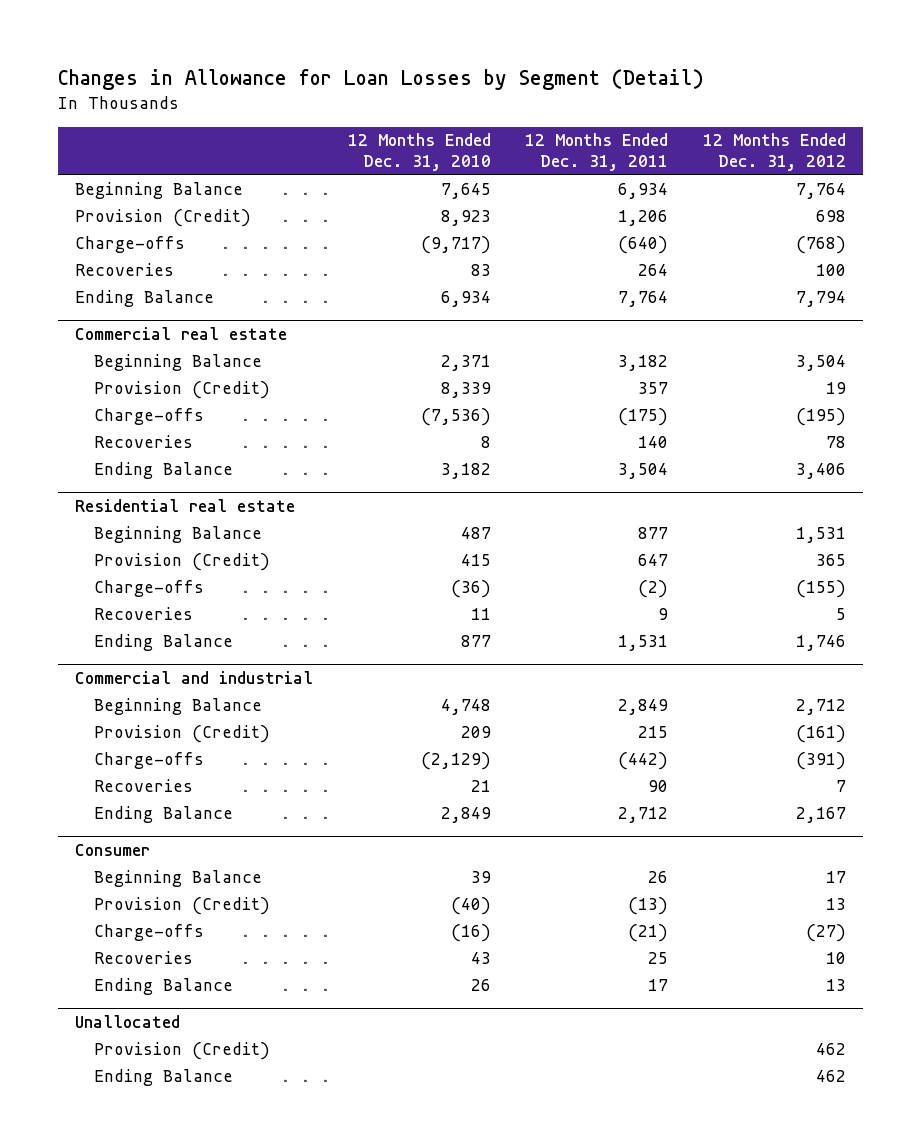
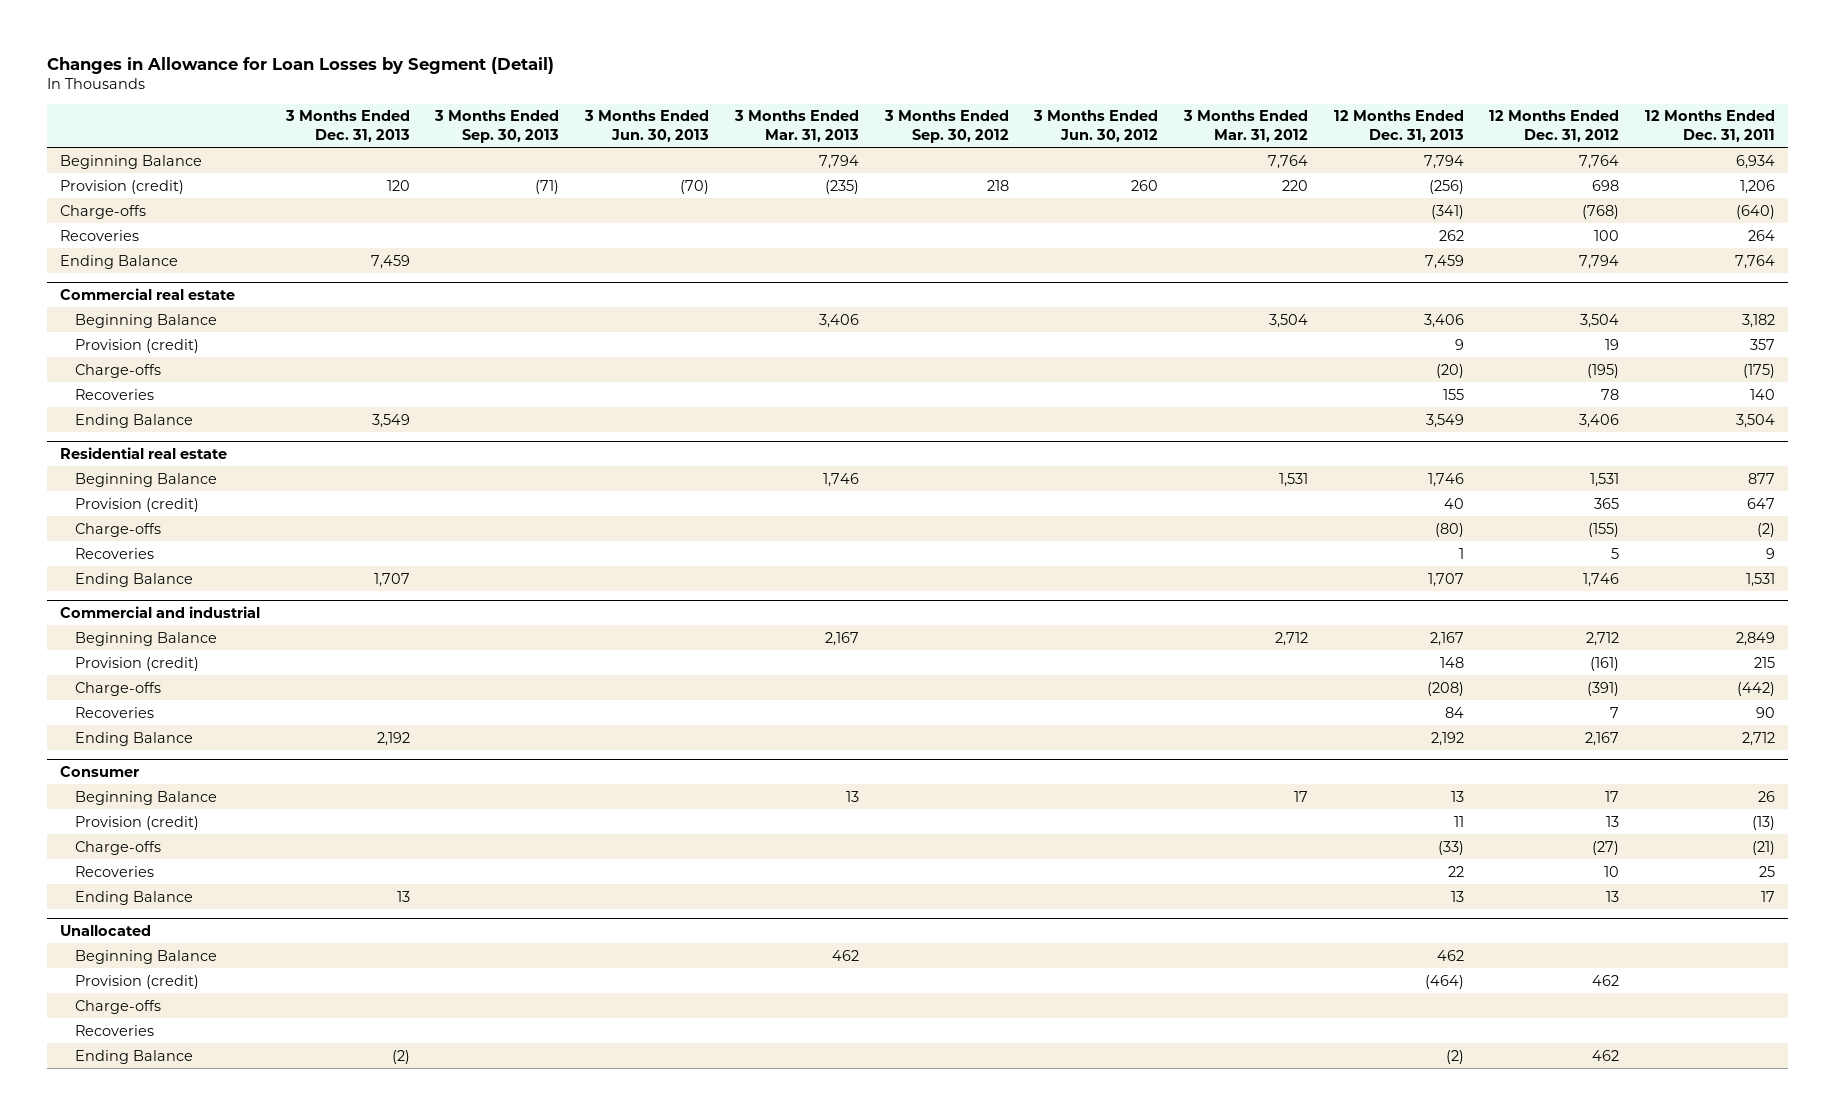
- | 12 Months Ended Dec. 31, 2010 | 12 Months Ended Dec. 31, 2011 | 12 Months Ended Dec. 31, 2012
+ | 3 Months Ended Dec. 31, 2013 | 3 Months Ended Sep. 30, 2013 | 3 Months Ended Jun. 30, 2013 | 3 Months Ended Mar. 31, 2013 | 3 Months Ended Sep. 30, 2012 | 3 Months Ended Jun. 30, 2012 | 3 Months Ended Mar. 31, 2012 | 12 Months Ended Dec. 31, 2013 | 12 Months Ended Dec. 31, 2012 | 12 Months Ended Dec. 31, 2011
- Provision (Credit) | 8,923 | 1,206 | 698
+ Provision (credit) | 120 | (71) | (70) | (235) | 218 | 260 | 220 | (256) | 698 | 1,206
@ Commercial real estate
- Provision (Credit) | 8,339 | 357 | 19
+ Provision (credit) | | | | | | | | 9 | 19 | 357
@ Residential real estate
- Provision (Credit) | 415 | 647 | 365
+ Provision (credit) | | | | | | | | 40 | 365 | 647
@ Commercial and industrial
- Provision (Credit) | 209 | 215 | (161)
+ Provision (credit) | | | | | | | | 148 | (161) | 215
@ Consumer
- Provision (Credit) | (40) | (13) | 13
+ Provision (credit) | | | | | | | | 11 | 13 | (13)
@ Unallocated
- Provision (Credit) | | | 462
+ Beginning Balance | | | | 462 | | | | 462 | |
+ Provision (credit) | | | | | | | | (464) | 462 |
+ Charge-offs
+ Recoveries

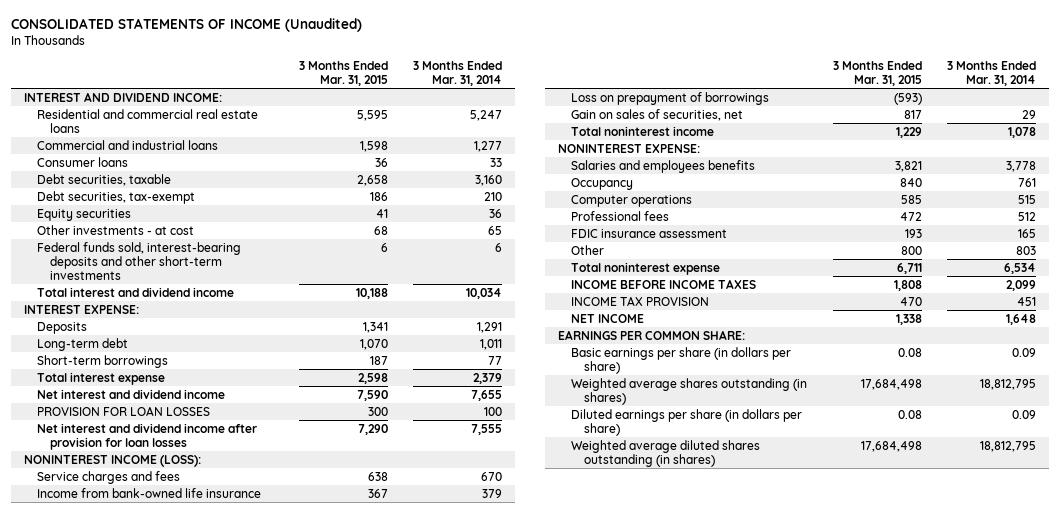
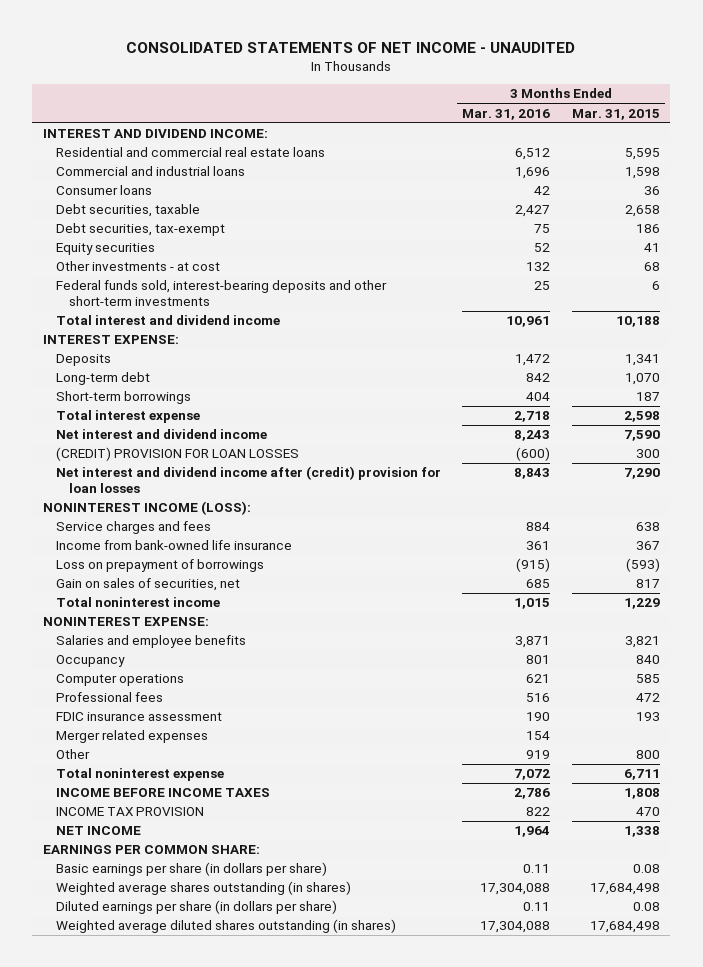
- CONSOLIDATED STATEMENTS OF INCOME (Unaudited)
+ CONSOLIDATED STATEMENTS OF NET INCOME - UNAUDITED
- | 3 Months Ended Mar. 31, 2015 | 3 Months Ended Mar. 31, 2014
+ | 3 Months Ended Mar. 31, 2016 | 3 Months Ended Mar. 31, 2015
- PROVISION FOR LOAN LOSSES | 300 | 100
- Net interest and dividend income after provision for loan losses | 7,290 | 7,555
+ (CREDIT) PROVISION FOR LOAN LOSSES | (600) | 300
+ Net interest and dividend income after (credit) provision for loan losses | 8,843 | 7,290
- Salaries and employees benefits | 3,821 | 3,778
+ Salaries and employee benefits | 3,871 | 3,821
+ Merger related expenses | 154 |

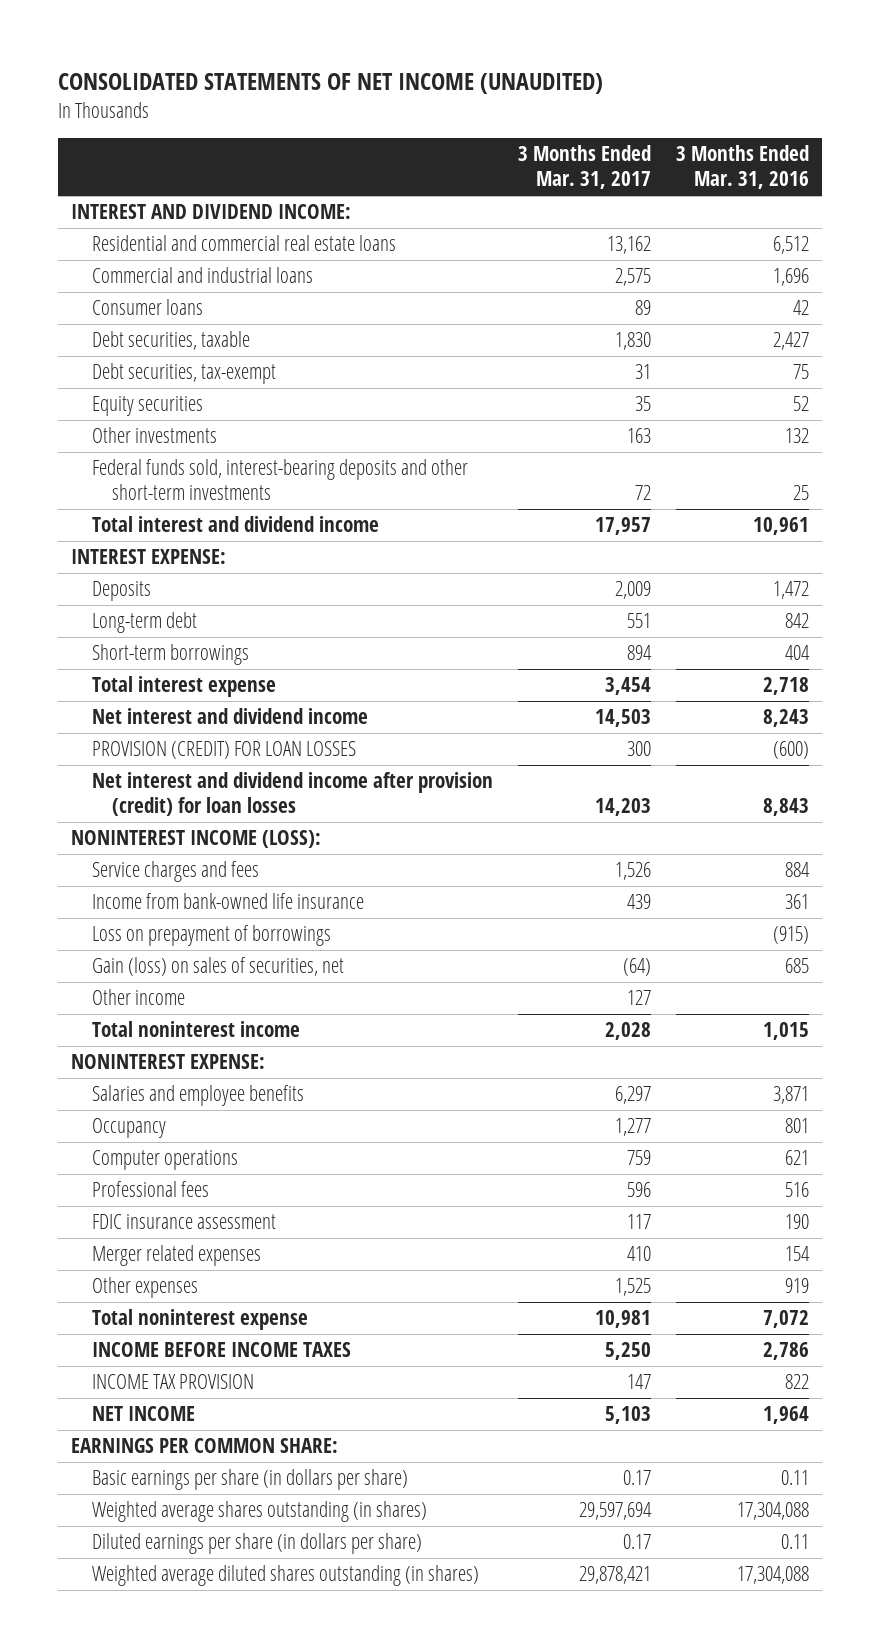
- CONSOLIDATED STATEMENTS OF NET INCOME - UNAUDITED
+ CONSOLIDATED STATEMENTS OF NET INCOME (UNAUDITED)
- | 3 Months Ended Mar. 31, 2016 | 3 Months Ended Mar. 31, 2015
+ | 3 Months Ended Mar. 31, 2017 | 3 Months Ended Mar. 31, 2016
- Other investments - at cost | 132 | 68
+ Other investments | 163 | 132
- (CREDIT) PROVISION FOR LOAN LOSSES | (600) | 300
- Net interest and dividend income after (credit) provision for loan losses | 8,843 | 7,290
+ PROVISION (CREDIT) FOR LOAN LOSSES | 300 | (600)
+ Net interest and dividend income after provision (credit) for loan losses | 14,203 | 8,843
- Gain on sales of securities, net | 685 | 817
+ Gain (loss) on sales of securities, net | (64) | 685
+ Other income | 127 |
- Other | 919 | 800
+ Other expenses | 1,525 | 919

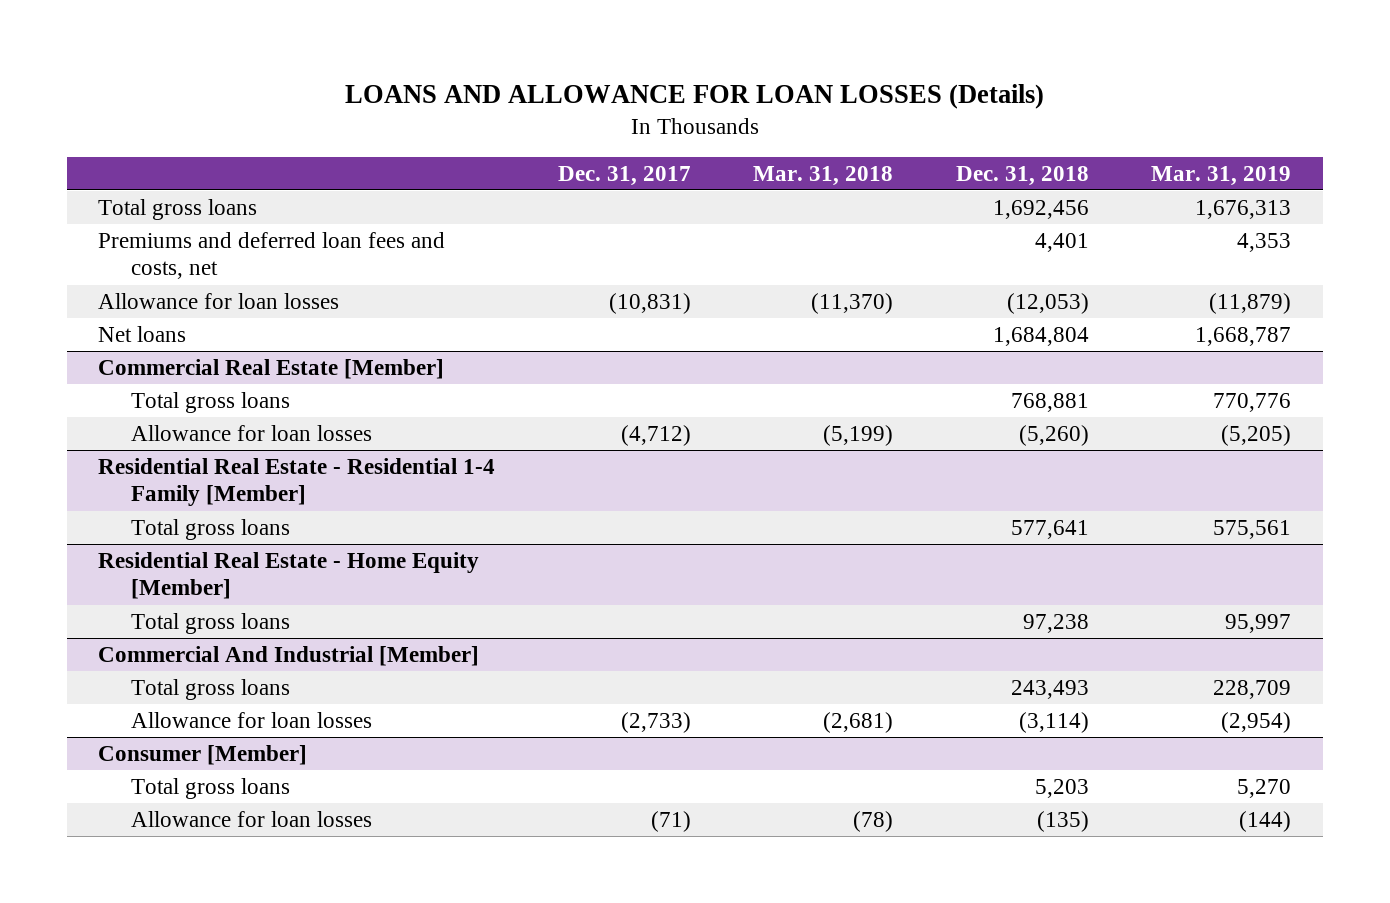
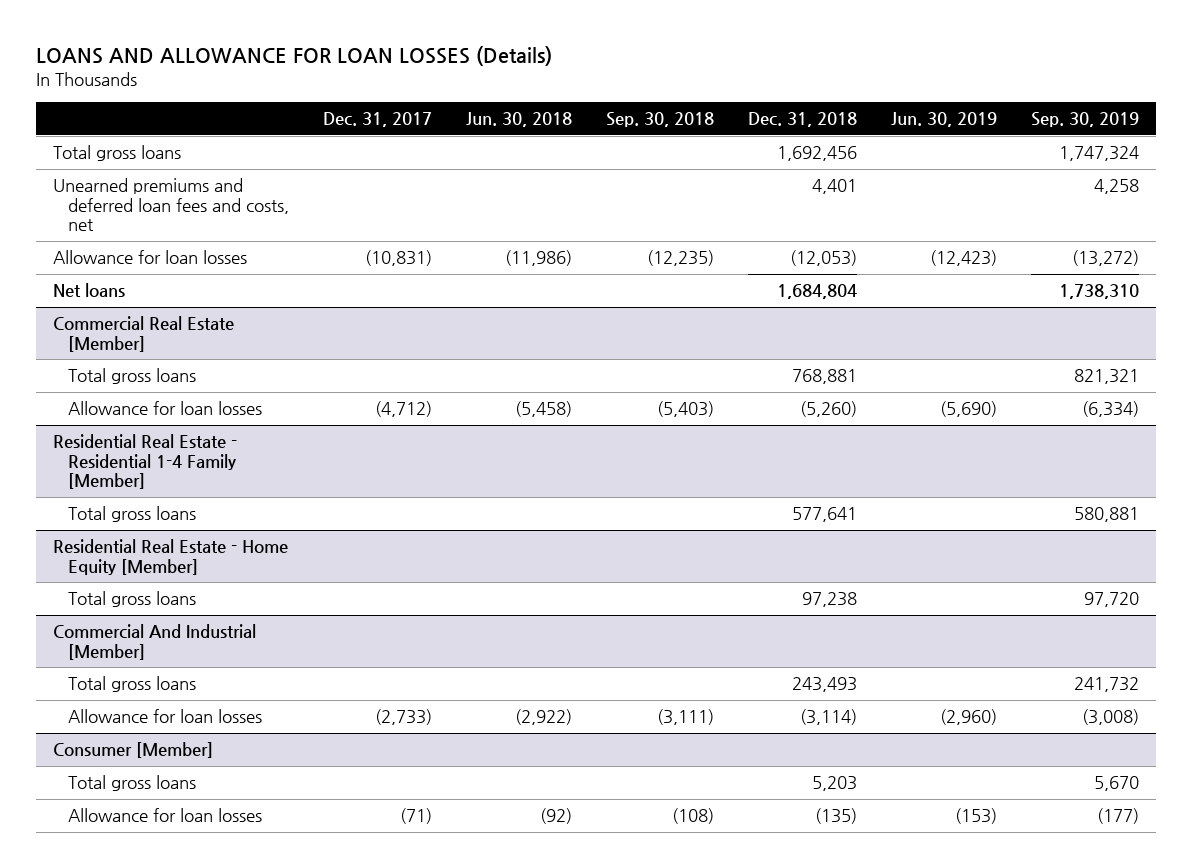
- | Dec. 31, 2017 | Mar. 31, 2018 | Dec. 31, 2018 | Mar. 31, 2019
+ | Dec. 31, 2017 | Jun. 30, 2018 | Sep. 30, 2018 | Dec. 31, 2018 | Jun. 30, 2019 | Sep. 30, 2019
- Premiums and deferred loan fees and costs, net | | | 4,401 | 4,353
+ Unearned premiums and deferred loan fees and costs, net | | | | 4,401 | | 4,258

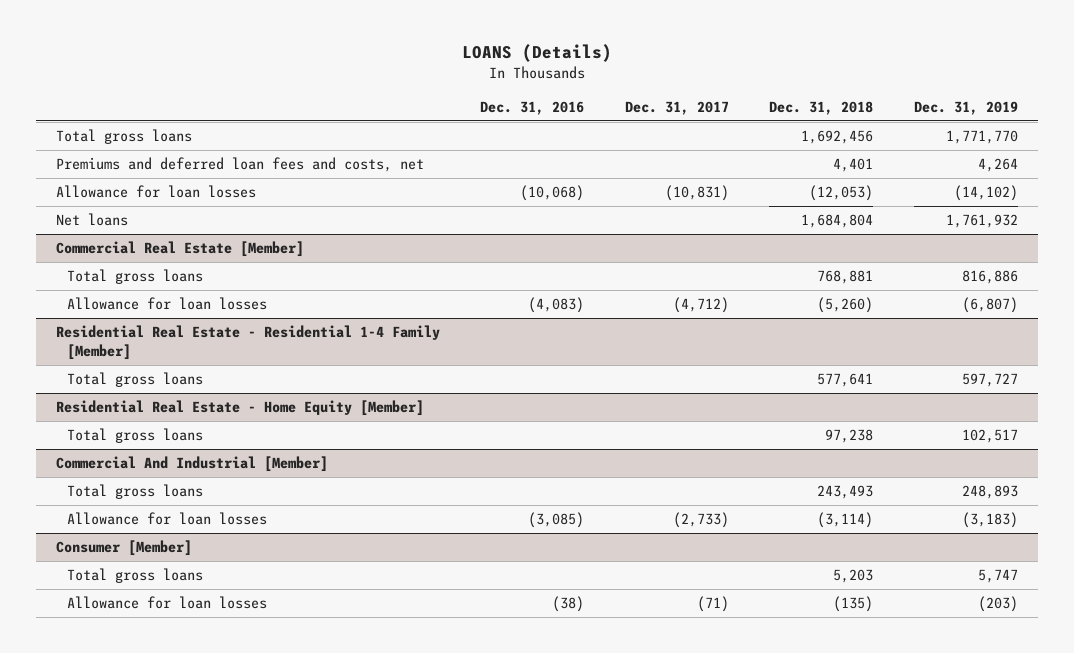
- LOANS AND ALLOWANCE FOR LOAN LOSSES (Details)
+ LOANS (Details)
- | Dec. 31, 2017 | Jun. 30, 2018 | Sep. 30, 2018 | Dec. 31, 2018 | Jun. 30, 2019 | Sep. 30, 2019
+ | Dec. 31, 2016 | Dec. 31, 2017 | Dec. 31, 2018 | Dec. 31, 2019
- Unearned premiums and deferred loan fees and costs, net | | | | 4,401 | | 4,258
+ Premiums and deferred loan fees and costs, net | | | 4,401 | 4,264

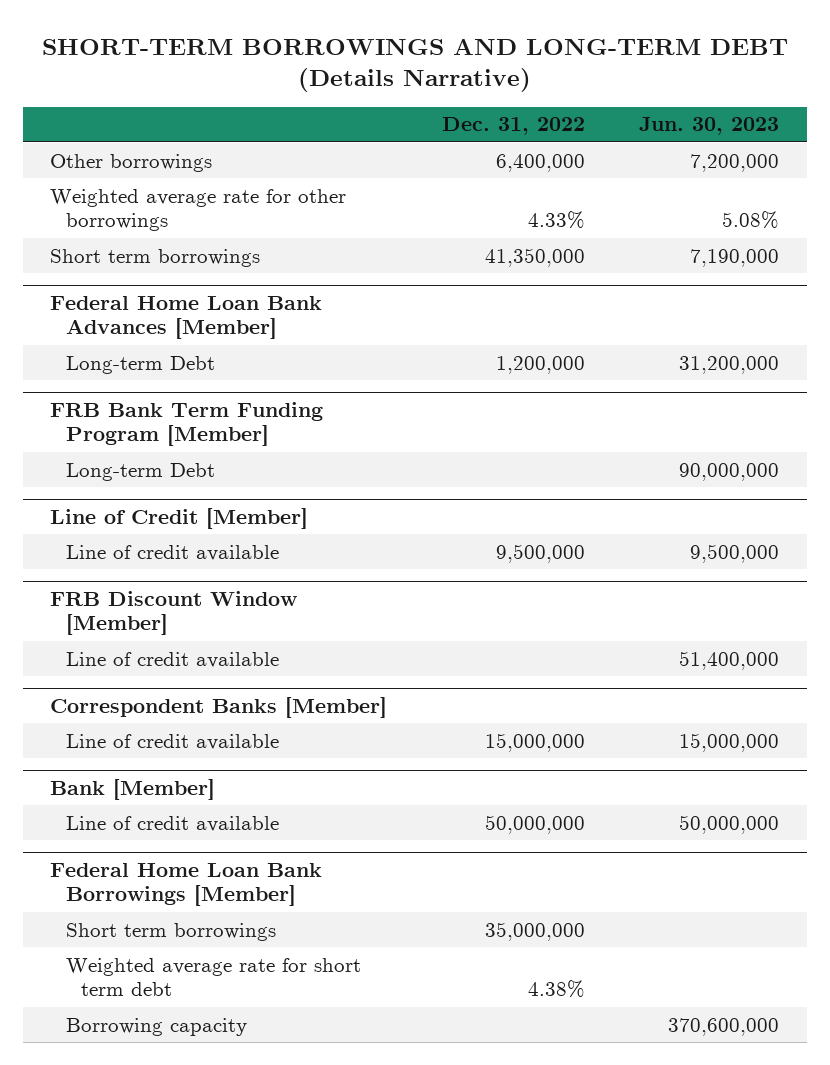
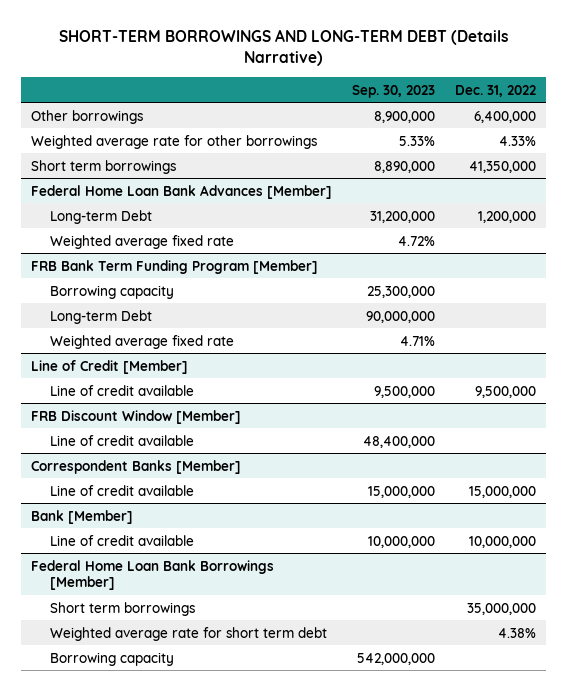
- | Dec. 31, 2022 | Jun. 30, 2023
+ | Sep. 30, 2023 | Dec. 31, 2022
@ Federal Home Loan Bank Advances [Member]
+ Weighted average fixed rate | 4.72% |
@ FRB Bank Term Funding Program [Member]
+ Borrowing capacity | 25,300,000 |
+ Weighted average fixed rate | 4.71% |
@ Bank [Member]
- Line of credit available | 50,000,000 | 50,000,000
+ Line of credit available | 10,000,000 | 10,000,000

